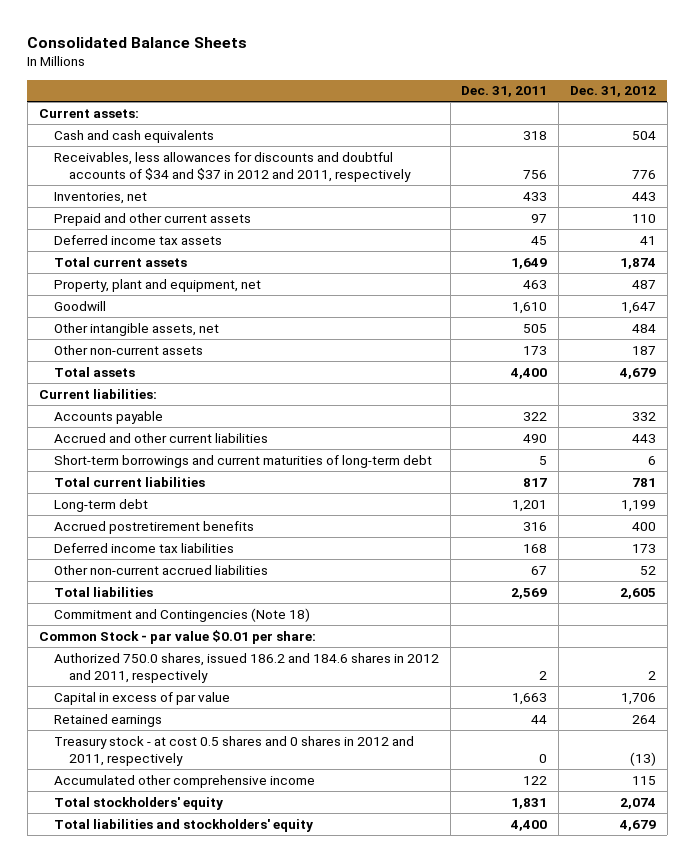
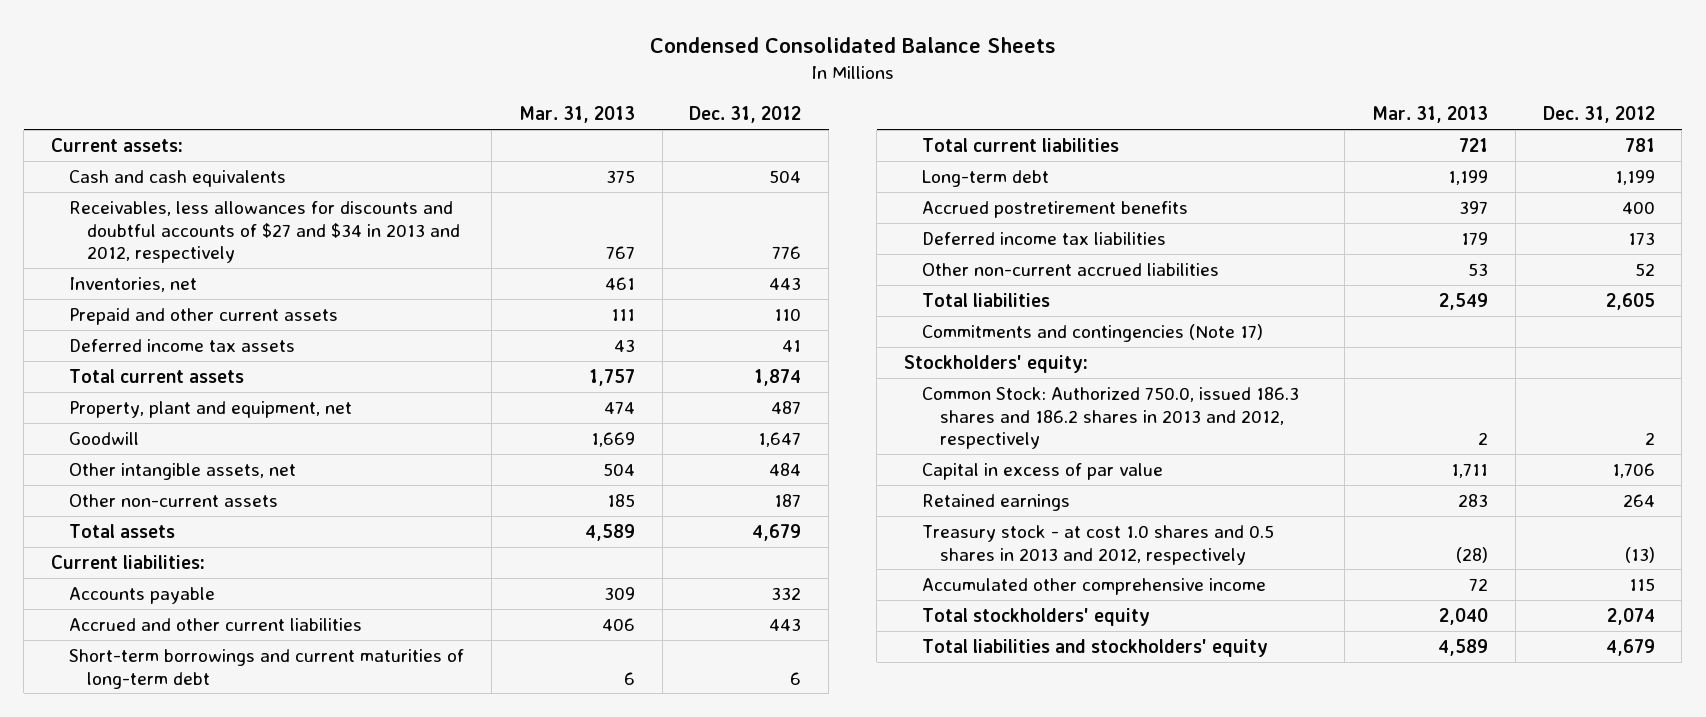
- Consolidated Balance Sheets
+ Condensed Consolidated Balance Sheets
- | Dec. 31, 2011 | Dec. 31, 2012
+ | Mar. 31, 2013 | Dec. 31, 2012
- Receivables, less allowances for discounts and doubtful accounts of $34 and $37 in 2012 and 2011, respectively | 756 | 776
+ Receivables, less allowances for discounts and doubtful accounts of $27 and $34 in 2013 and 2012, respectively | 767 | 776
- Commitment and Contingencies (Note 18)
- Common Stock - par value $0.01 per share:
- Authorized 750.0 shares, issued 186.2 and 184.6 shares in 2012 and 2011, respectively | 2 | 2
+ Commitments and contingencies (Note 17)
+ Stockholders' equity:
+ Common Stock: Authorized 750.0, issued 186.3 shares and 186.2 shares in 2013 and 2012, respectively | 2 | 2
- Treasury stock - at cost 0.5 shares and 0 shares in 2012 and 2011, respectively | 0 | (13)
+ Treasury stock - at cost 1.0 shares and 0.5 shares in 2013 and 2012, respectively | (28) | (13)

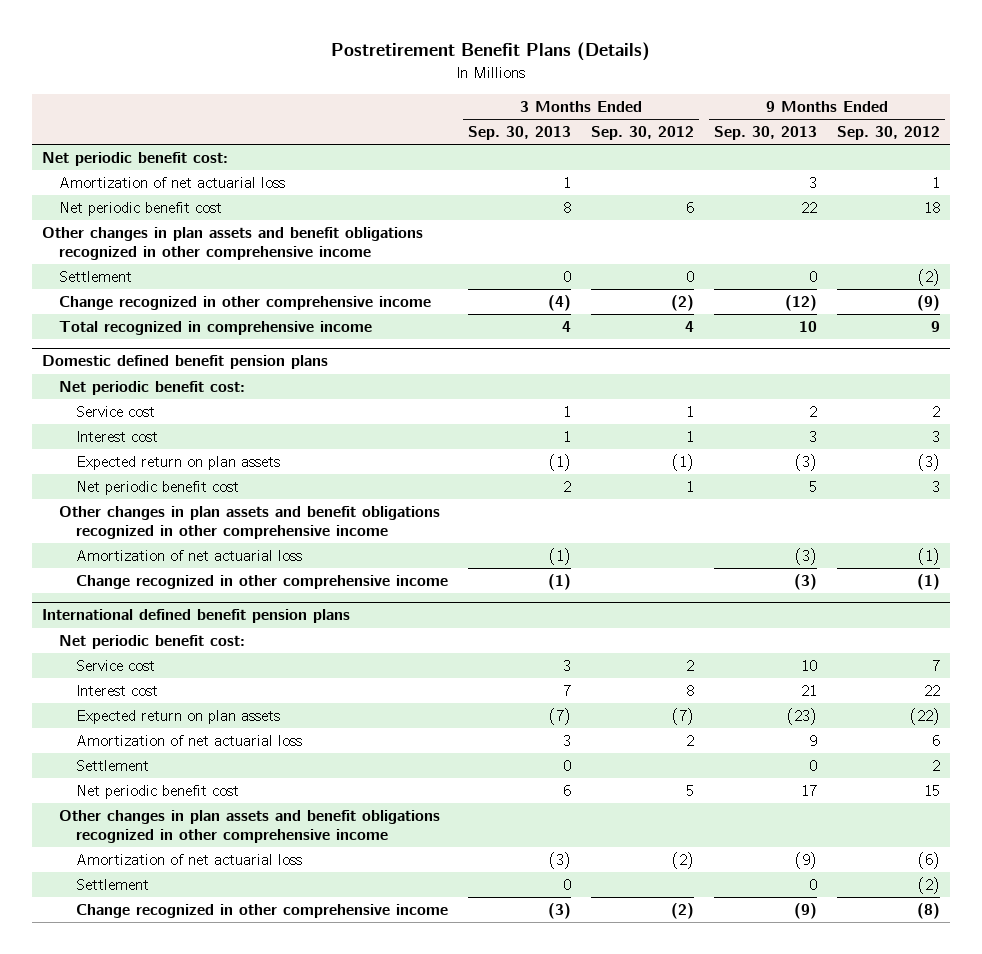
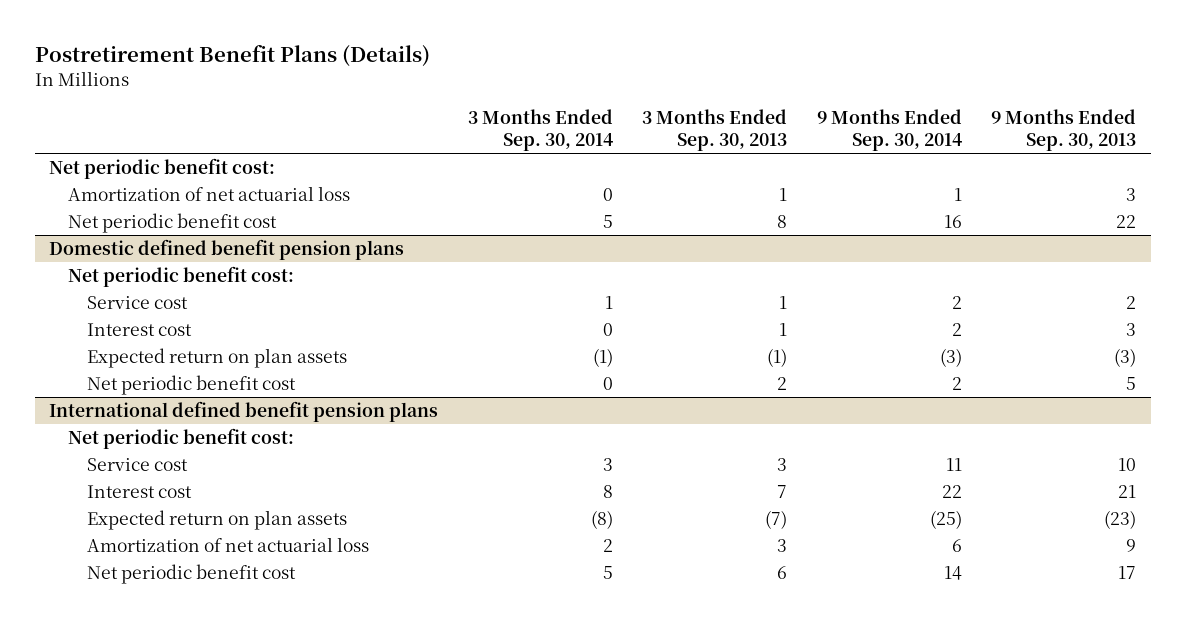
- | 3 Months Ended Sep. 30, 2013 | 3 Months Ended Sep. 30, 2012 | 9 Months Ended Sep. 30, 2013 | 9 Months Ended Sep. 30, 2012
+ | 3 Months Ended Sep. 30, 2014 | 3 Months Ended Sep. 30, 2013 | 9 Months Ended Sep. 30, 2014 | 9 Months Ended Sep. 30, 2013
- Other changes in plan assets and benefit obligations recognized in other comprehensive income
- Settlement | 0 | 0 | 0 | (2)
- Change recognized in other comprehensive income | (4) | (2) | (12) | (9)
- Total recognized in comprehensive income | 4 | 4 | 10 | 9
@ Domestic defined benefit pension plans
- Other changes in plan assets and benefit obligations recognized in other comprehensive income
- Amortization of net actuarial loss | (1) | | (3) | (1)
- Change recognized in other comprehensive income | (1) | | (3) | (1)
@ International defined benefit pension plans
- Settlement | 0 | | 0 | 2
- Other changes in plan assets and benefit obligations recognized in other comprehensive income
- Amortization of net actuarial loss | (3) | (2) | (9) | (6)
- Settlement | 0 | | 0 | (2)
- Change recognized in other comprehensive income | (3) | (2) | (9) | (8)

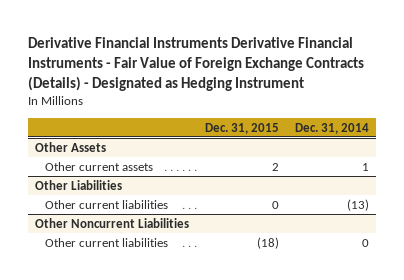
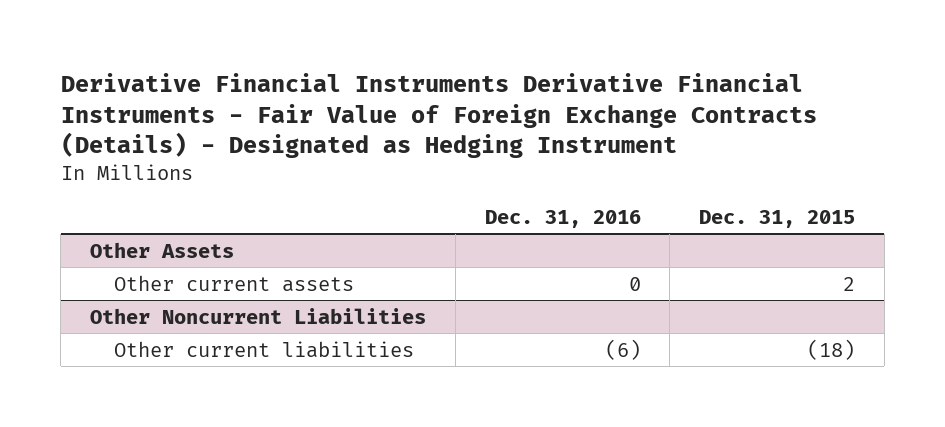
- | Dec. 31, 2015 | Dec. 31, 2014
+ | Dec. 31, 2016 | Dec. 31, 2015
- Other Liabilities
- Other current liabilities | 0 | (13)

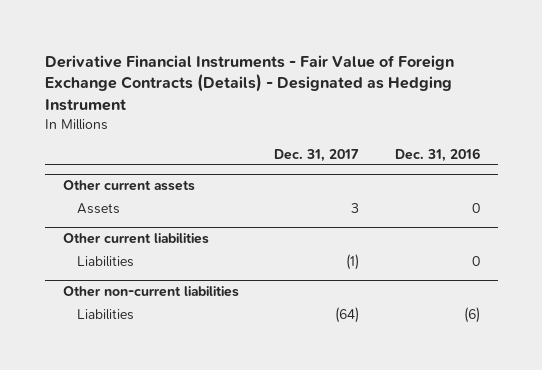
- Derivative Financial Instruments Derivative Financial Instruments - Fair Value of Foreign Exchange Contracts (Details) - Designated as Hedging Instrument
+ Derivative Financial Instruments - Fair Value of Foreign Exchange Contracts (Details) - Designated as Hedging Instrument
- | Dec. 31, 2016 | Dec. 31, 2015
+ | Dec. 31, 2017 | Dec. 31, 2016
- Other Assets
- Other current assets | 0 | 2
- Other Noncurrent Liabilities
- Other current liabilities | (6) | (18)
+ Other current assets
+ Assets | 3 | 0
+ Other current liabilities
+ Liabilities | (1) | 0
+ Other non-current liabilities
+ Liabilities | (64) | (6)

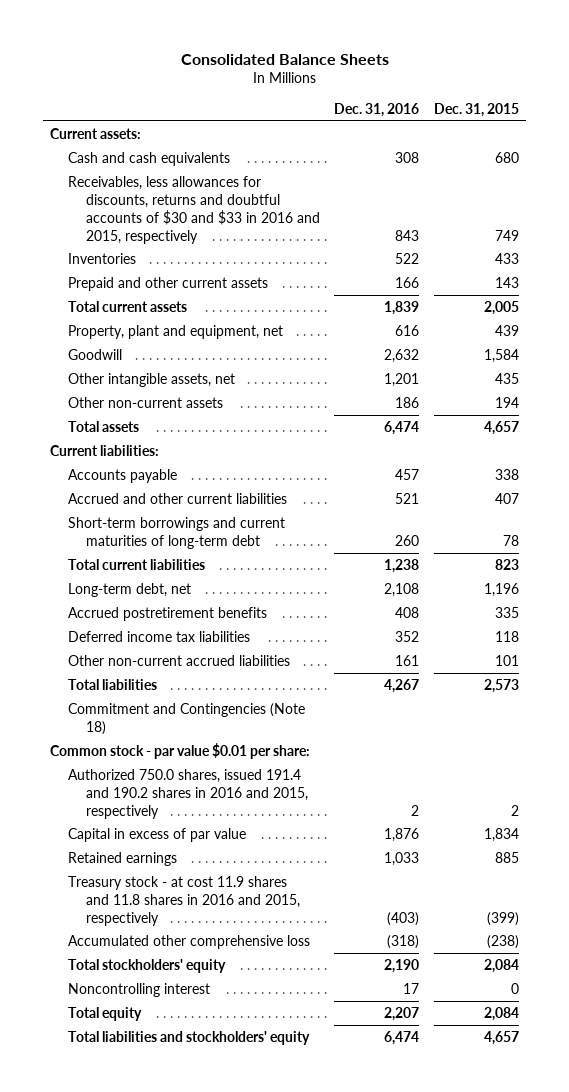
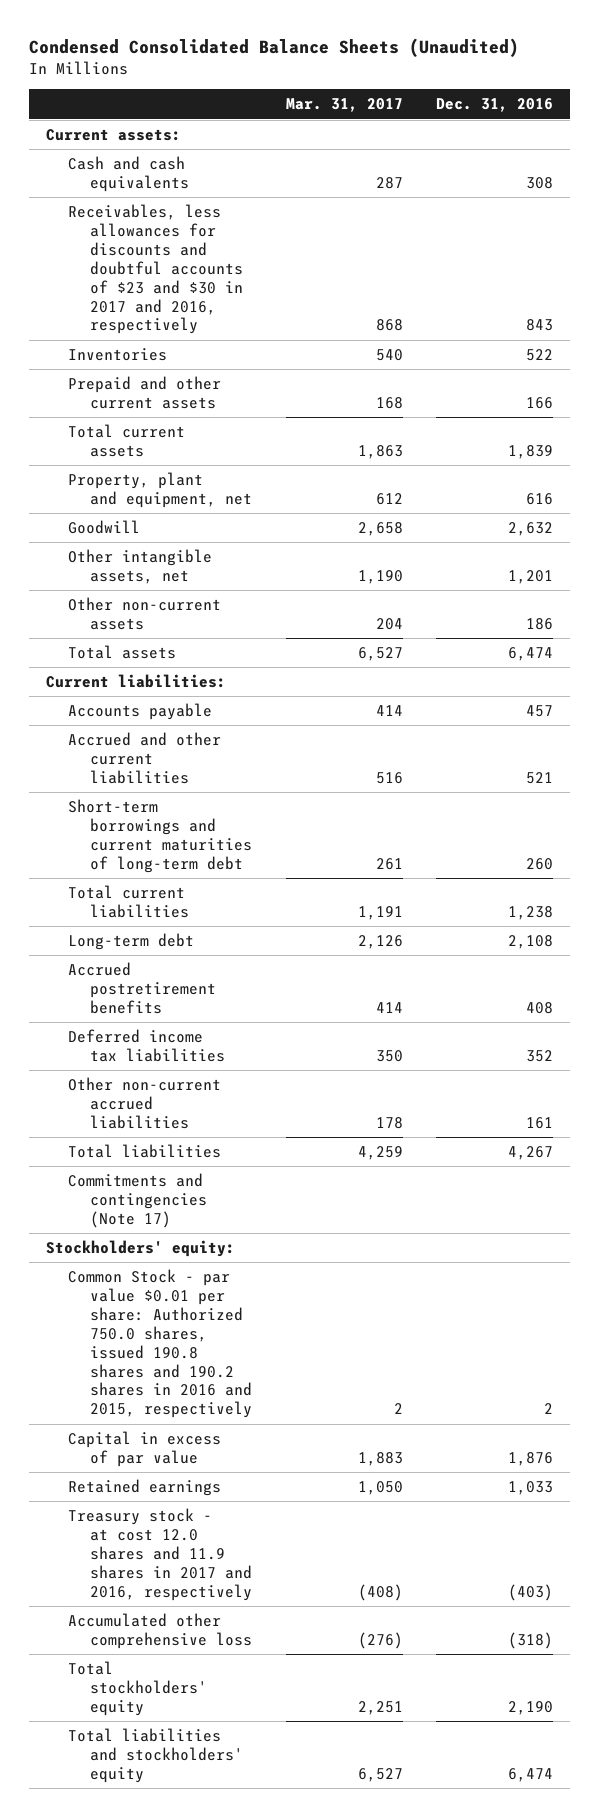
- Consolidated Balance Sheets
+ Condensed Consolidated Balance Sheets (Unaudited)
- | Dec. 31, 2016 | Dec. 31, 2015
+ | Mar. 31, 2017 | Dec. 31, 2016
- Receivables, less allowances for discounts, returns and doubtful accounts of $30 and $33 in 2016 and 2015, respectively | 843 | 749
+ Receivables, less allowances for discounts and doubtful accounts of $23 and $30 in 2017 and 2016, respectively | 868 | 843
- Long-term debt, net | 2,108 | 1,196
+ Long-term debt | 2,126 | 2,108
- Commitment and Contingencies (Note 18)
- Common stock - par value $0.01 per share:
- Authorized 750.0 shares, issued 191.4 and 190.2 shares in 2016 and 2015, respectively | 2 | 2
+ Commitments and contingencies (Note 17)
+ Stockholders' equity:
+ Common Stock - par value $0.01 per share: Authorized 750.0 shares, issued 190.8 shares and 190.2 shares in 2016 and 2015, respectively | 2 | 2
- Treasury stock - at cost 11.9 shares and 11.8 shares in 2016 and 2015, respectively | (403) | (399)
+ Treasury stock - at cost 12.0 shares and 11.9 shares in 2017 and 2016, respectively | (408) | (403)
- Noncontrolling interest | 17 | 0
- Total equity | 2,207 | 2,084

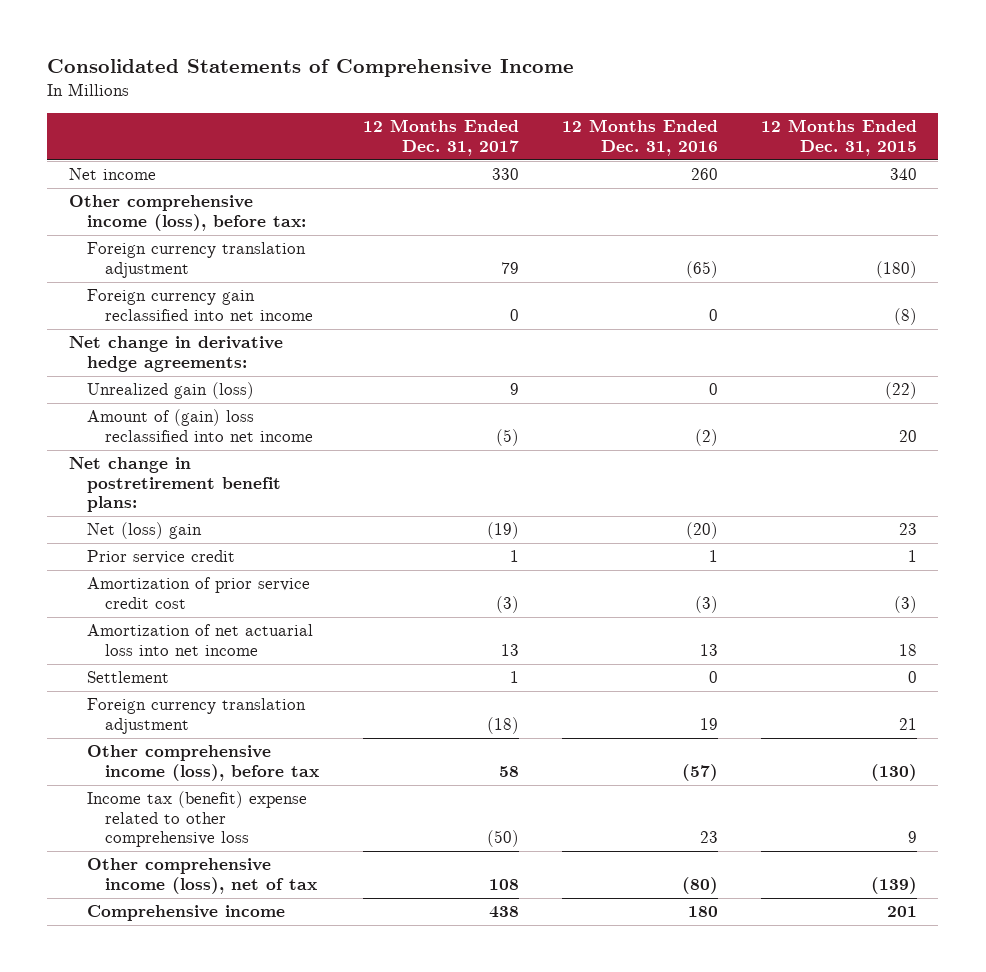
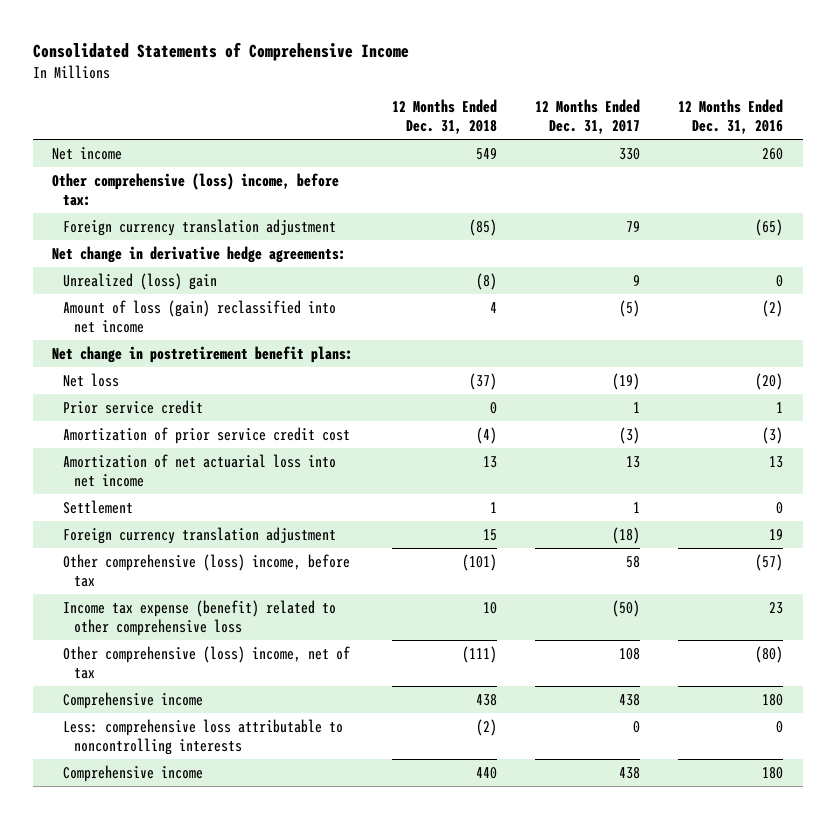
- | 12 Months Ended Dec. 31, 2017 | 12 Months Ended Dec. 31, 2016 | 12 Months Ended Dec. 31, 2015
+ | 12 Months Ended Dec. 31, 2018 | 12 Months Ended Dec. 31, 2017 | 12 Months Ended Dec. 31, 2016
- Other comprehensive income (loss), before tax:
+ Other comprehensive (loss) income, before tax:
- Foreign currency gain reclassified into net income | 0 | 0 | (8)
- Unrealized gain (loss) | 9 | 0 | (22)
- Amount of (gain) loss reclassified into net income | (5) | (2) | 20
+ Unrealized (loss) gain | (8) | 9 | 0
+ Amount of loss (gain) reclassified into net income | 4 | (5) | (2)
- Net (loss) gain | (19) | (20) | 23
+ Net loss | (37) | (19) | (20)
- Other comprehensive income (loss), before tax | 58 | (57) | (130)
- Income tax (benefit) expense related to other comprehensive loss | (50) | 23 | 9
- Other comprehensive income (loss), net of tax | 108 | (80) | (139)
+ Other comprehensive (loss) income, before tax | (101) | 58 | (57)
+ Income tax expense (benefit) related to other comprehensive loss | 10 | (50) | 23
+ Other comprehensive (loss) income, net of tax | (111) | 108 | (80)
+ Less: comprehensive loss attributable to noncontrolling interests | (2) | 0 | 0
+ Comprehensive income | 440 | 438 | 180

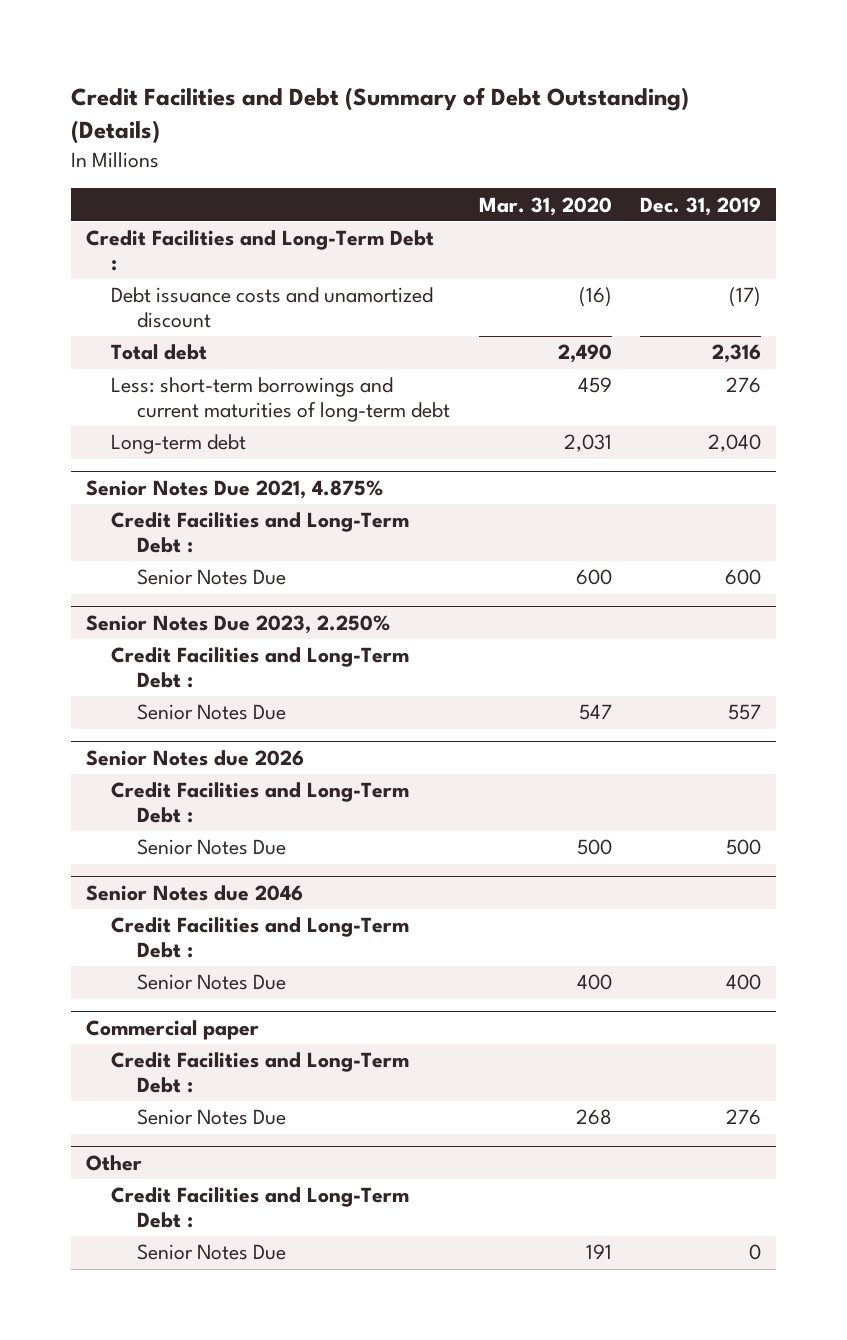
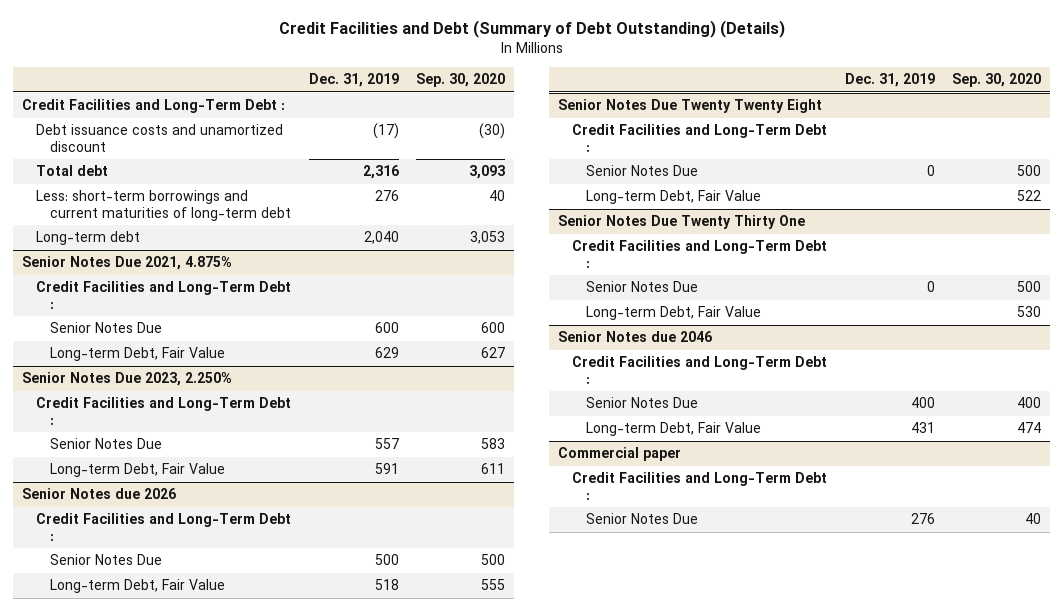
- | Mar. 31, 2020 | Dec. 31, 2019
+ | Dec. 31, 2019 | Sep. 30, 2020
@ Senior Notes Due 2021, 4.875%
+ Long-term Debt, Fair Value | 629 | 627
@ Senior Notes Due 2023, 2.250%
+ Long-term Debt, Fair Value | 591 | 611
@ Senior Notes due 2026
+ Long-term Debt, Fair Value | 518 | 555
+ Senior Notes Due Twenty Twenty Eight
+ Credit Facilities and Long-Term Debt :
+ Senior Notes Due | 0 | 500
+ Long-term Debt, Fair Value | | 522
+ Senior Notes Due Twenty Thirty One
+ Credit Facilities and Long-Term Debt :
+ Senior Notes Due | 0 | 500
+ Long-term Debt, Fair Value | | 530
@ Senior Notes due 2046
+ Long-term Debt, Fair Value | 431 | 474
- Other
- Credit Facilities and Long-Term Debt :
- Senior Notes Due | 191 | 0

